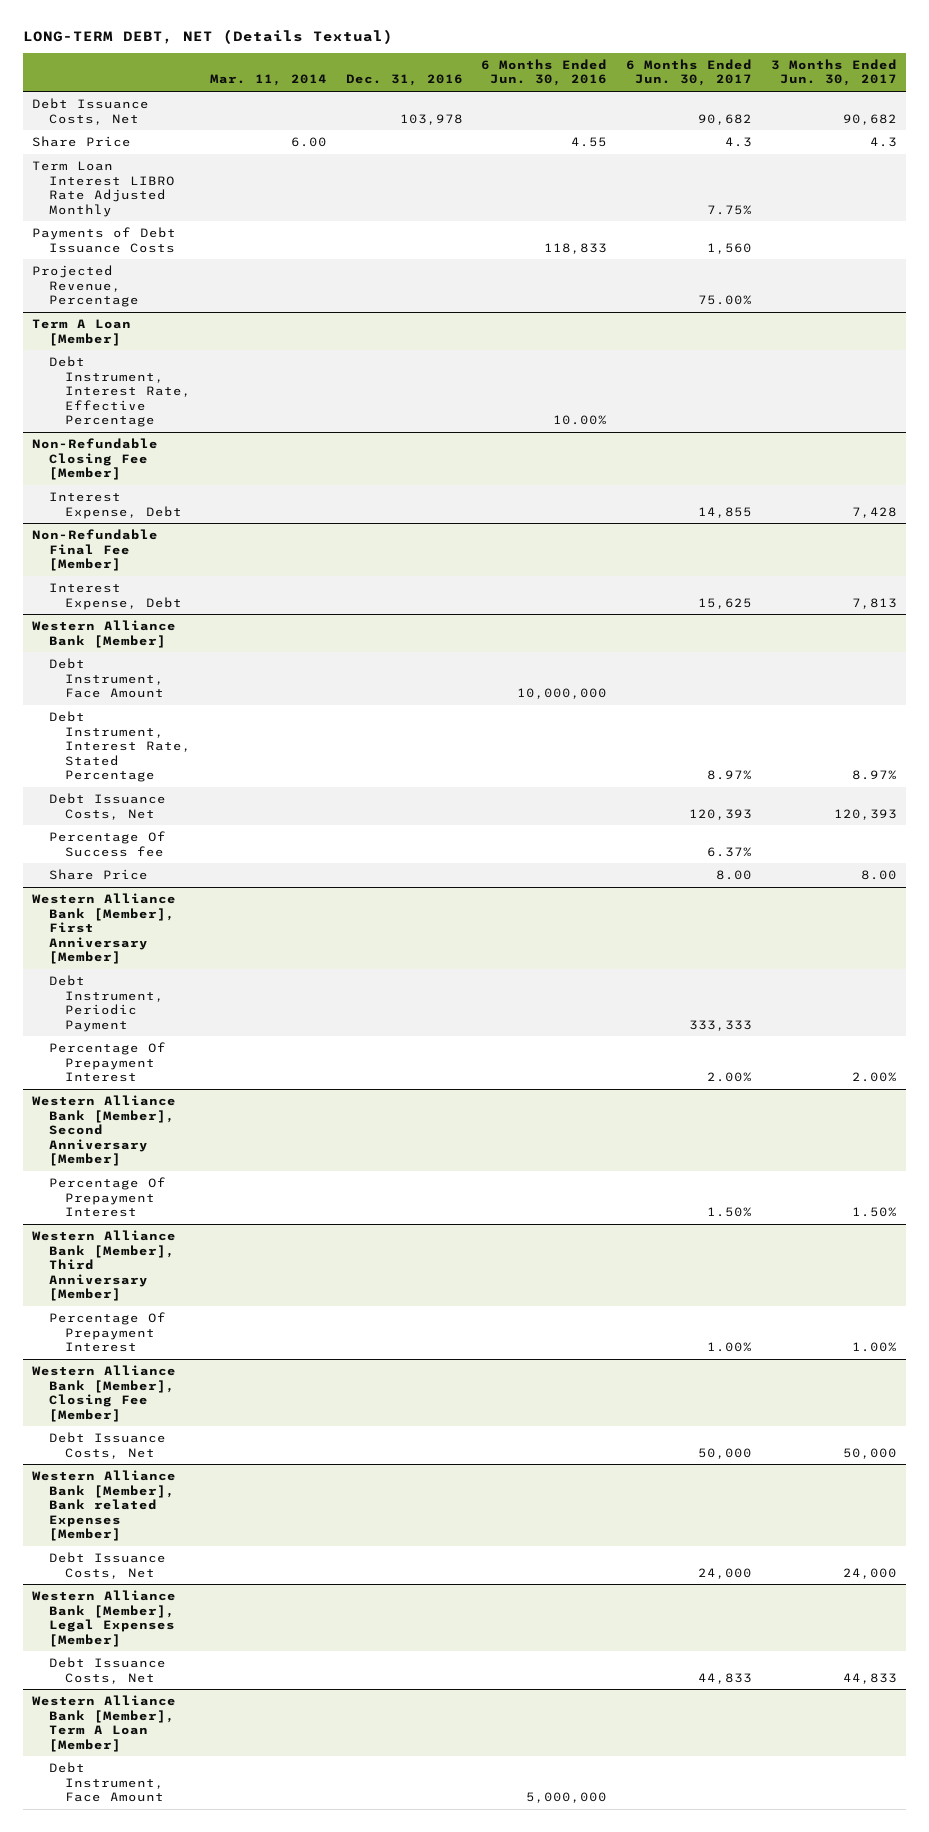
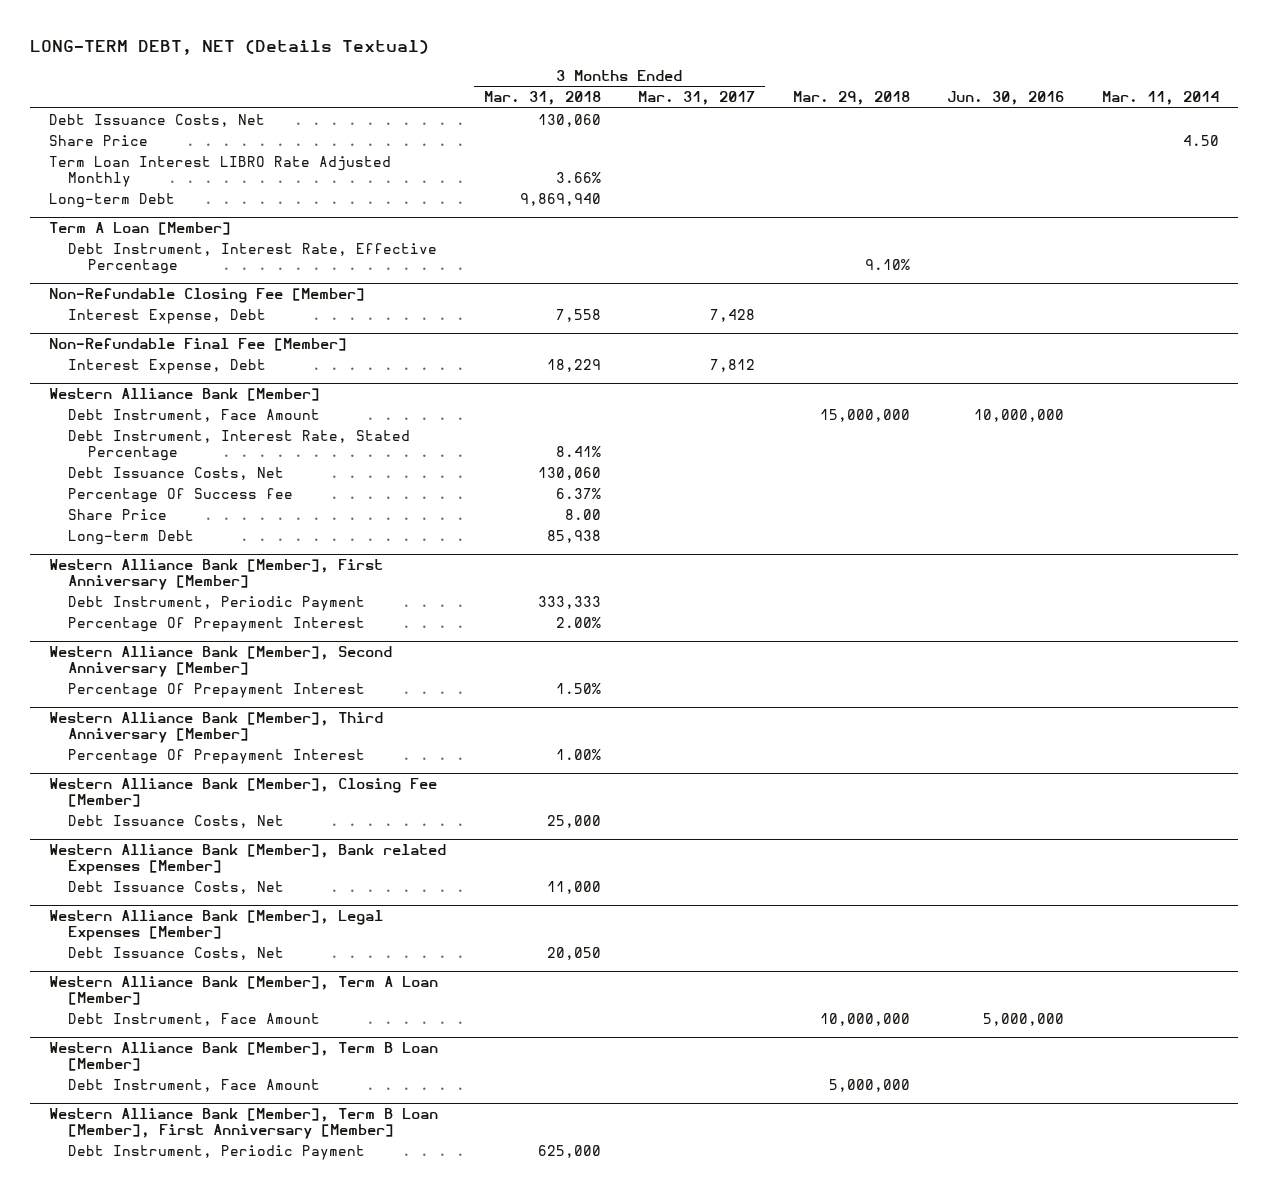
- | Mar. 11, 2014 | Dec. 31, 2016 | 6 Months Ended Jun. 30, 2016 | 6 Months Ended Jun. 30, 2017 | 3 Months Ended Jun. 30, 2017
+ | 3 Months Ended Mar. 31, 2018 | 3 Months Ended Mar. 31, 2017 | Mar. 29, 2018 | Jun. 30, 2016 | Mar. 11, 2014
- Share Price | 6.00 | | 4.55 | 4.3 | 4.3
+ Share Price | | | | | 4.50
- Payments of Debt Issuance Costs | | | 118,833 | 1,560 |
- Projected Revenue, Percentage | | | | 75.00% |
+ Long-term Debt | 9,869,940 | | | |
@ Western Alliance Bank [Member]
+ Long-term Debt | 85,938 | | | |
+ Western Alliance Bank [Member], Term B Loan [Member]
+ Debt Instrument, Face Amount | | | 5,000,000 | |
+ Western Alliance Bank [Member], Term B Loan [Member], First Anniversary [Member]
+ Debt Instrument, Periodic Payment | 625,000 | | | |

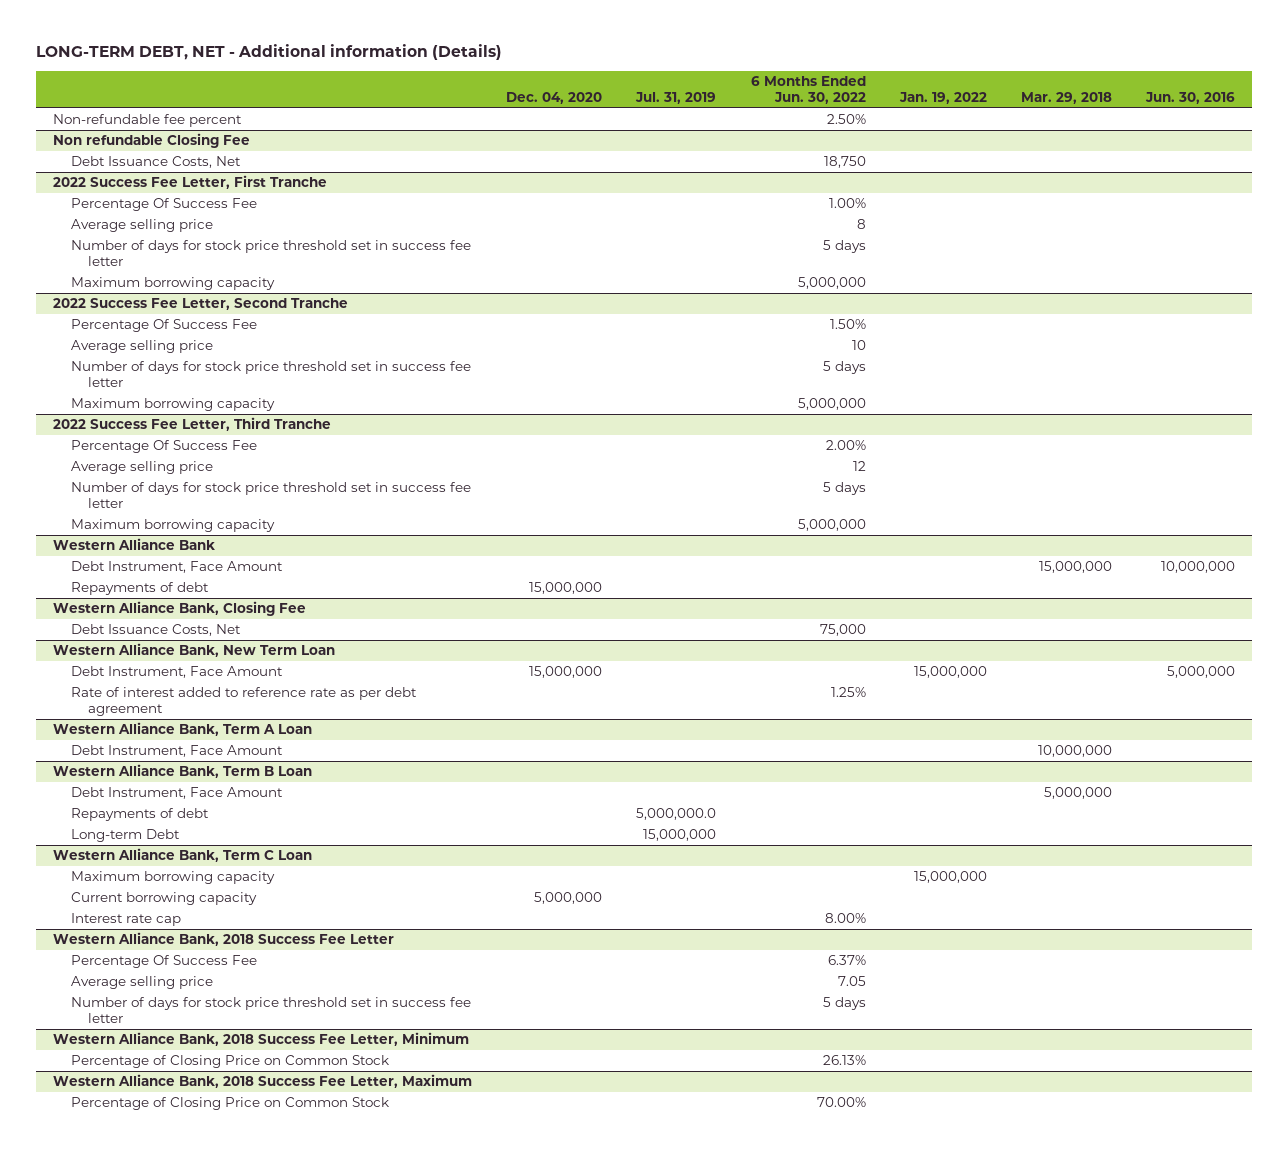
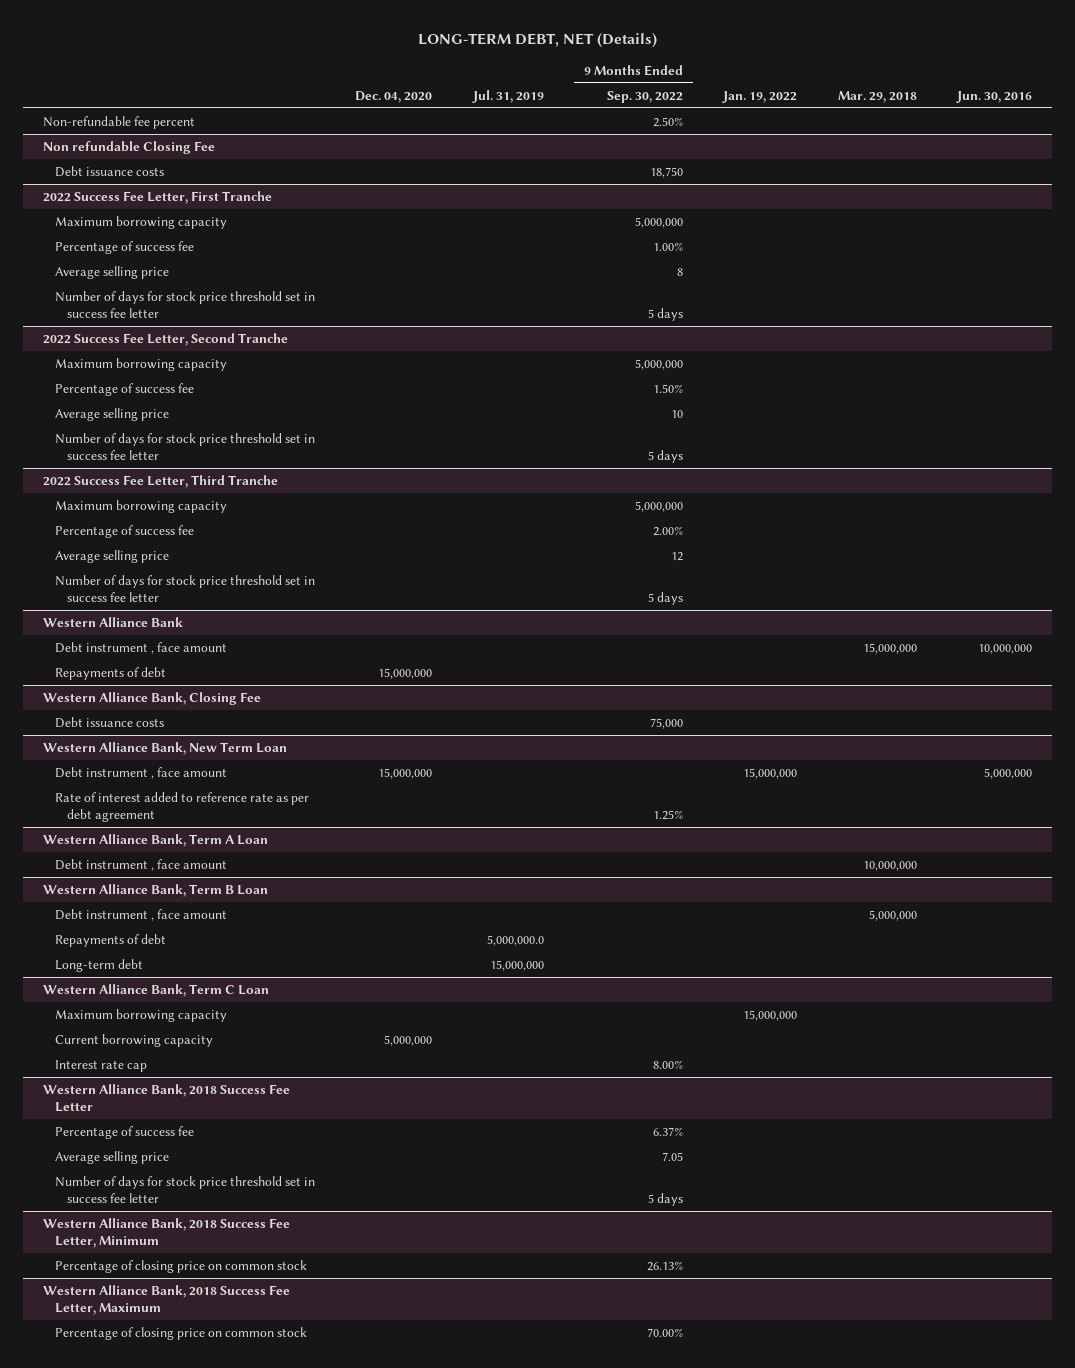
- LONG-TERM DEBT, NET - Additional information (Details)
+ LONG-TERM DEBT, NET (Details)
- | Dec. 04, 2020 | Jul. 31, 2019 | 6 Months Ended Jun. 30, 2022 | Jan. 19, 2022 | Mar. 29, 2018 | Jun. 30, 2016
+ | Dec. 04, 2020 | Jul. 31, 2019 | 9 Months Ended Sep. 30, 2022 | Jan. 19, 2022 | Mar. 29, 2018 | Jun. 30, 2016
@ Non refundable Closing Fee
- Debt Issuance Costs, Net | | | 18,750 | | |
+ Debt issuance costs | | | 18,750 | | |
@ 2022 Success Fee Letter, First Tranche
- Percentage Of Success Fee | | | 1.00% | | |
moved up: Maximum borrowing capacity | | | 5,000,000 | | |
+ Percentage of success fee | | | 1.00% | | |
@ 2022 Success Fee Letter, Second Tranche
- Percentage Of Success Fee | | | 1.50% | | |
moved up: Maximum borrowing capacity | | | 5,000,000 | | |
+ Percentage of success fee | | | 1.50% | | |
@ 2022 Success Fee Letter, Third Tranche
- Percentage Of Success Fee | | | 2.00% | | |
moved up: Maximum borrowing capacity | | | 5,000,000 | | |
+ Percentage of success fee | | | 2.00% | | |
@ Western Alliance Bank
- Debt Instrument, Face Amount | | | | | 15,000,000 | 10,000,000
+ Debt instrument , face amount | | | | | 15,000,000 | 10,000,000
@ Western Alliance Bank, Closing Fee
- Debt Issuance Costs, Net | | | 75,000 | | |
+ Debt issuance costs | | | 75,000 | | |
@ Western Alliance Bank, New Term Loan
- Debt Instrument, Face Amount | 15,000,000 | | | 15,000,000 | | 5,000,000
+ Debt instrument , face amount | 15,000,000 | | | 15,000,000 | | 5,000,000
@ Western Alliance Bank, Term A Loan
- Debt Instrument, Face Amount | | | | | 10,000,000 |
+ Debt instrument , face amount | | | | | 10,000,000 |
@ Western Alliance Bank, Term B Loan
- Debt Instrument, Face Amount | | | | | 5,000,000 |
+ Debt instrument , face amount | | | | | 5,000,000 |
- Long-term Debt | | 15,000,000 | | | |
+ Long-term debt | | 15,000,000 | | | |
@ Western Alliance Bank, 2018 Success Fee Letter
- Percentage Of Success Fee | | | 6.37% | | |
+ Percentage of success fee | | | 6.37% | | |
@ Western Alliance Bank, 2018 Success Fee Letter, Minimum
- Percentage of Closing Price on Common Stock | | | 26.13% | | |
+ Percentage of closing price on common stock | | | 26.13% | | |
@ Western Alliance Bank, 2018 Success Fee Letter, Maximum
- Percentage of Closing Price on Common Stock | | | 70.00% | | |
+ Percentage of closing price on common stock | | | 70.00% | | |

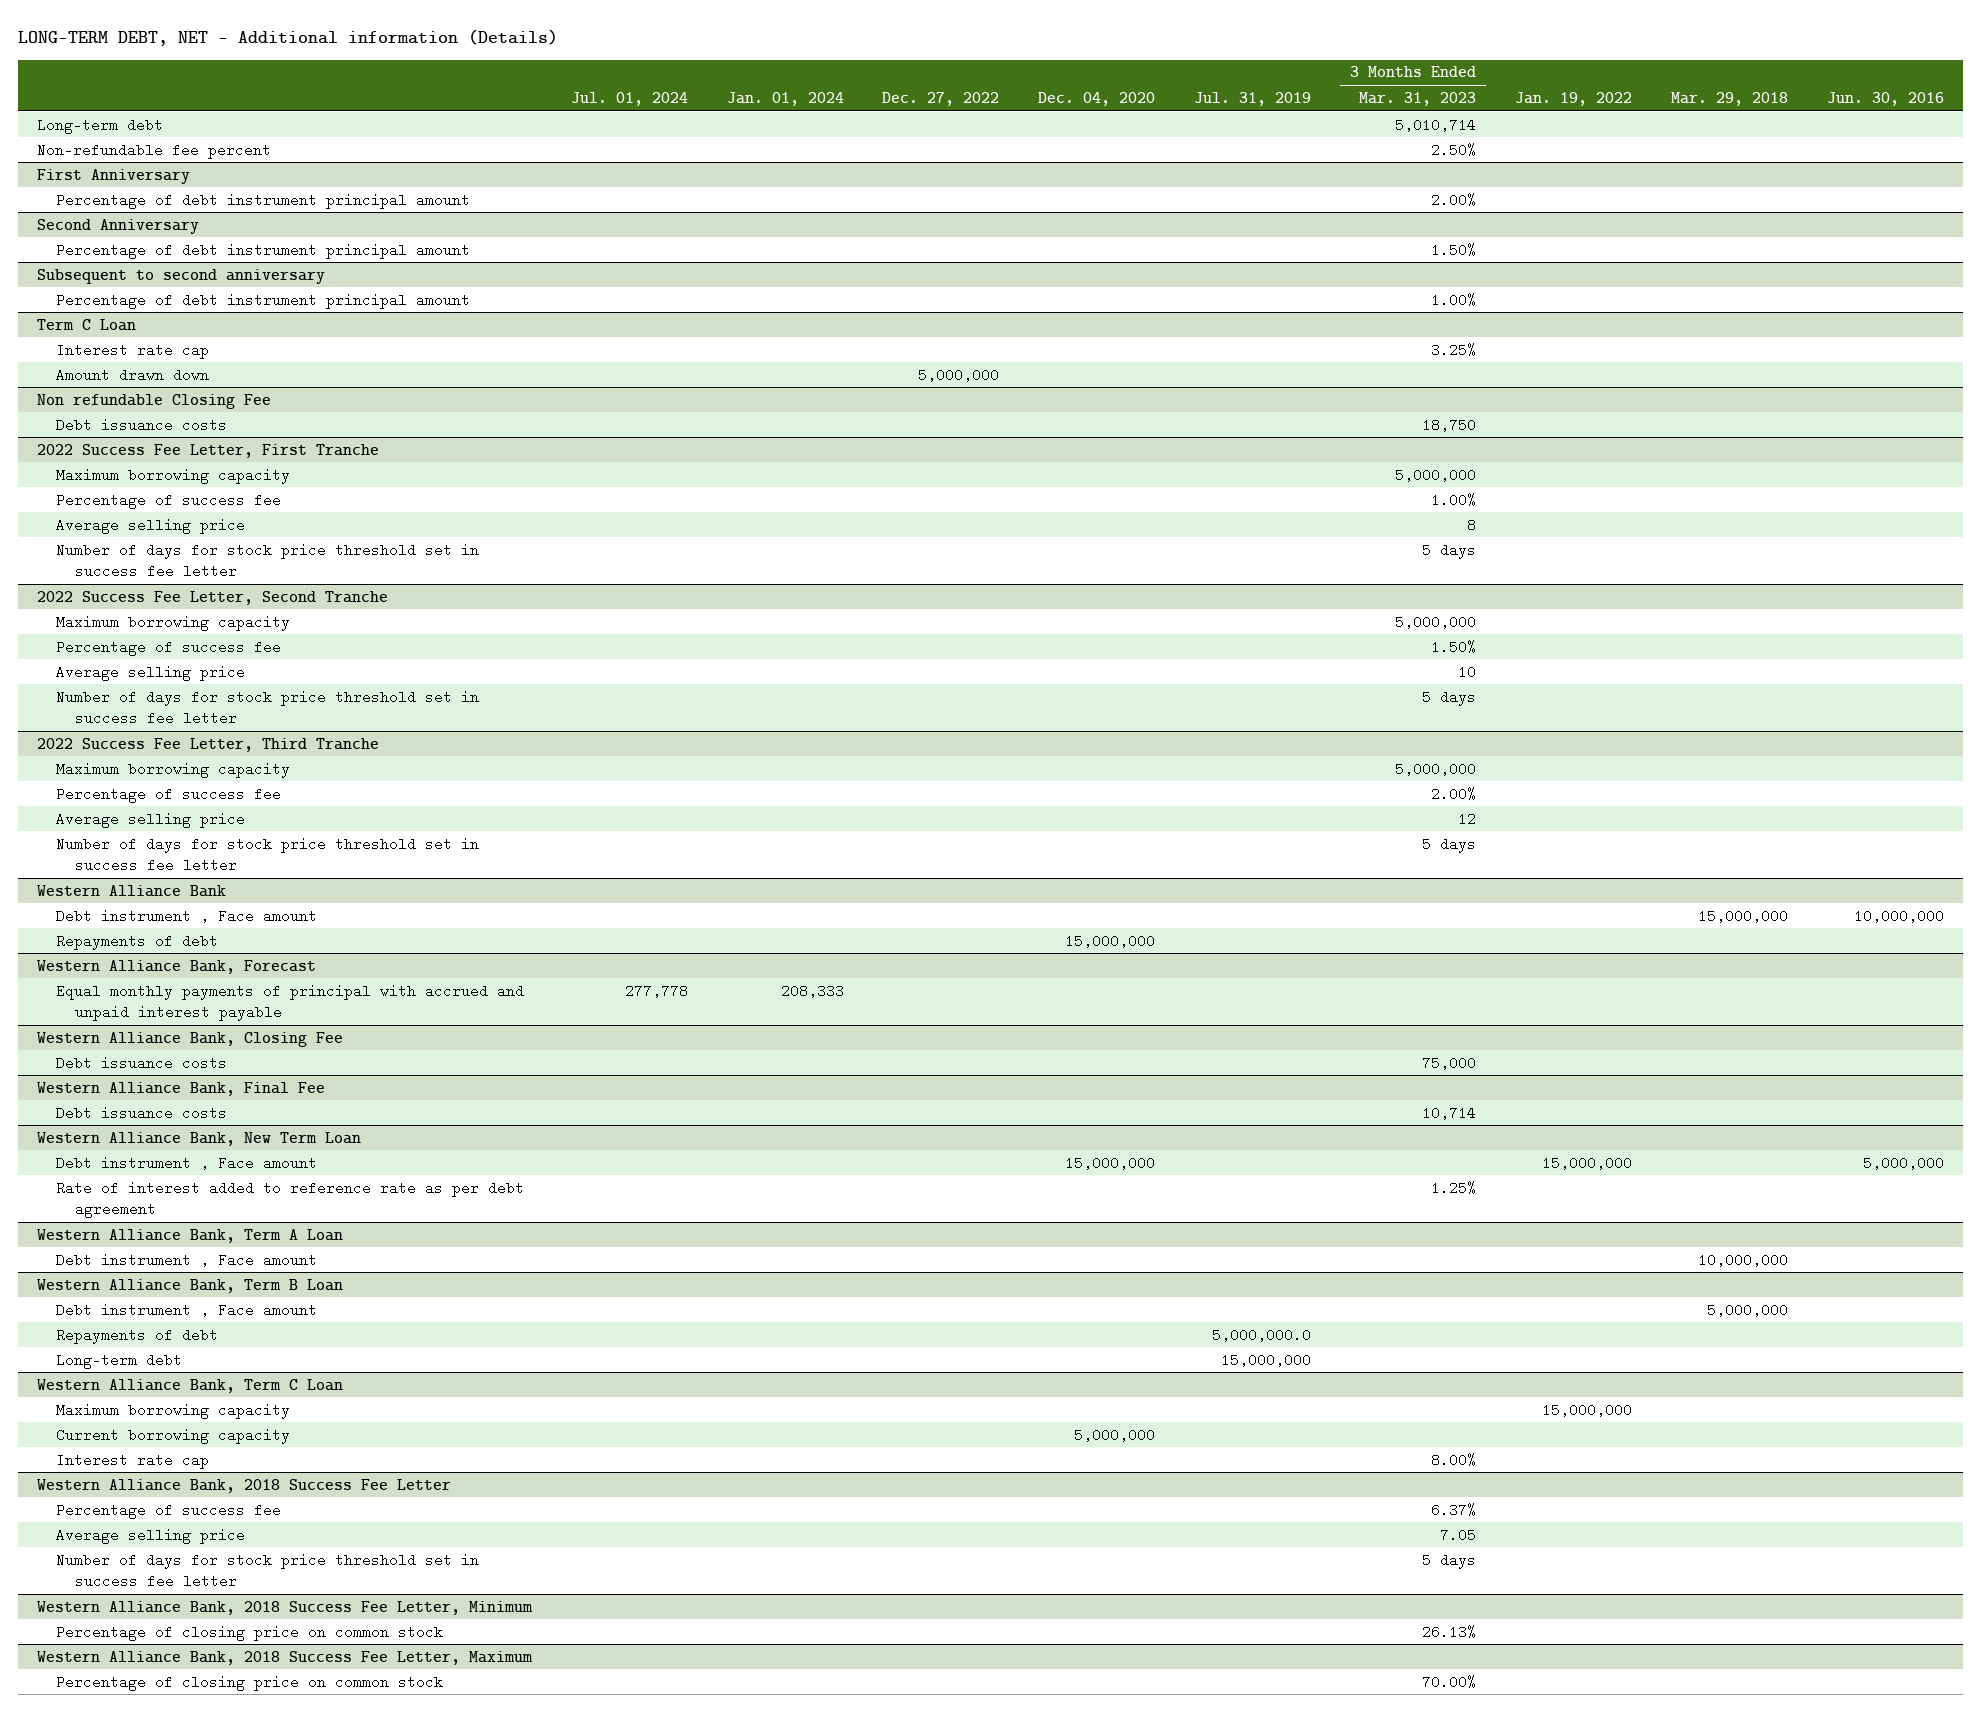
- LONG-TERM DEBT, NET (Details)
+ LONG-TERM DEBT, NET - Additional information (Details)
- | Dec. 04, 2020 | Jul. 31, 2019 | 9 Months Ended Sep. 30, 2022 | Jan. 19, 2022 | Mar. 29, 2018 | Jun. 30, 2016
+ | Jul. 01, 2024 | Jan. 01, 2024 | Dec. 27, 2022 | Dec. 04, 2020 | Jul. 31, 2019 | 3 Months Ended Mar. 31, 2023 | Jan. 19, 2022 | Mar. 29, 2018 | Jun. 30, 2016
+ Long-term debt | | | | | | 5,010,714 | | |
+ First Anniversary
+ Percentage of debt instrument principal amount | | | | | | 2.00% | | |
+ Second Anniversary
+ Percentage of debt instrument principal amount | | | | | | 1.50% | | |
+ Subsequent to second anniversary
+ Percentage of debt instrument principal amount | | | | | | 1.00% | | |
+ Term C Loan
+ Interest rate cap | | | | | | 3.25% | | |
+ Amount drawn down | | | 5,000,000 | | | | | |
@ Western Alliance Bank
- Debt instrument , face amount | | | | | 15,000,000 | 10,000,000
+ Debt instrument , Face amount | | | | | | | | 15,000,000 | 10,000,000
+ Western Alliance Bank, Forecast
+ Equal monthly payments of principal with accrued and unpaid interest payable | 277,778 | 208,333 | | | | | | |
+ Western Alliance Bank, Final Fee
+ Debt issuance costs | | | | | | 10,714 | | |
@ Western Alliance Bank, New Term Loan
- Debt instrument , face amount | 15,000,000 | | | 15,000,000 | | 5,000,000
+ Debt instrument , Face amount | | | | 15,000,000 | | | 15,000,000 | | 5,000,000
@ Western Alliance Bank, Term A Loan
- Debt instrument , face amount | | | | | 10,000,000 |
+ Debt instrument , Face amount | | | | | | | | 10,000,000 |
@ Western Alliance Bank, Term B Loan
- Debt instrument , face amount | | | | | 5,000,000 |
+ Debt instrument , Face amount | | | | | | | | 5,000,000 |

